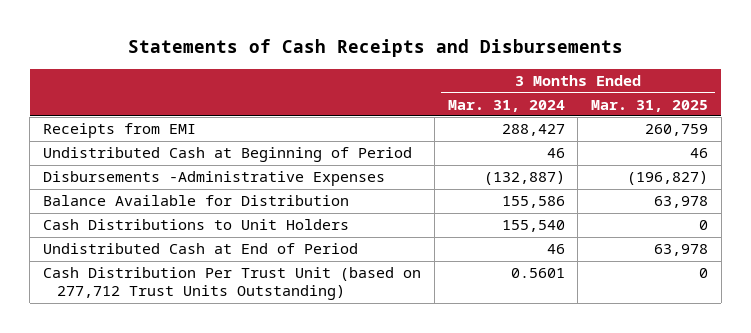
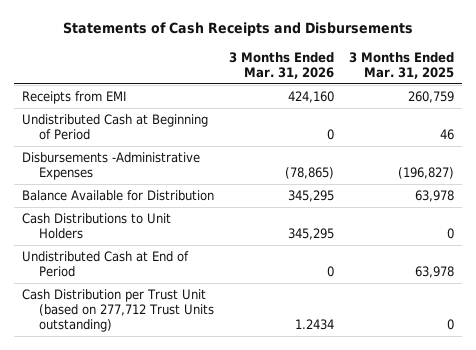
- | 3 Months Ended Mar. 31, 2024 | 3 Months Ended Mar. 31, 2025
+ | 3 Months Ended Mar. 31, 2026 | 3 Months Ended Mar. 31, 2025
- Cash Distribution Per Trust Unit (based on 277,712 Trust Units Outstanding) | 0.5601 | 0
+ Cash Distribution per Trust Unit (based on 277,712 Trust Units outstanding) | 1.2434 | 0

